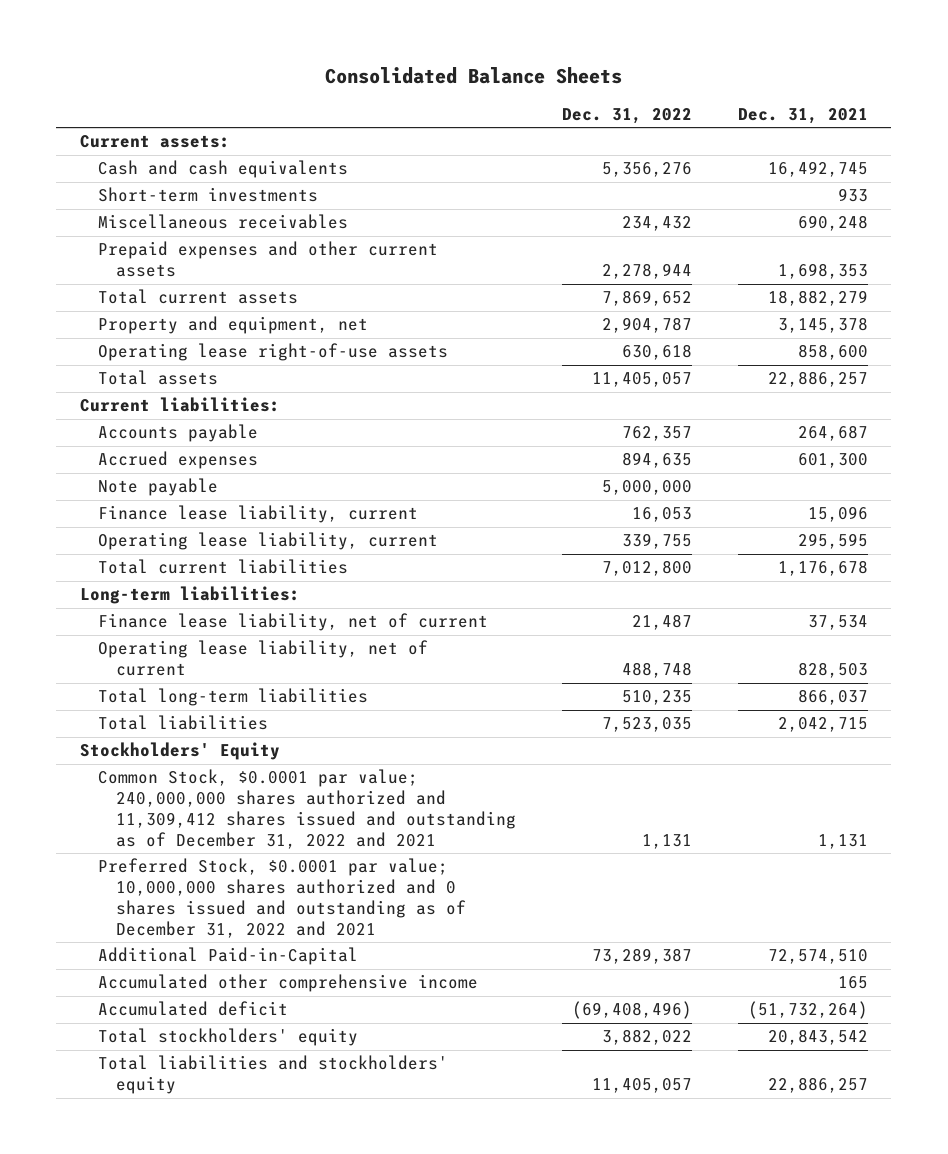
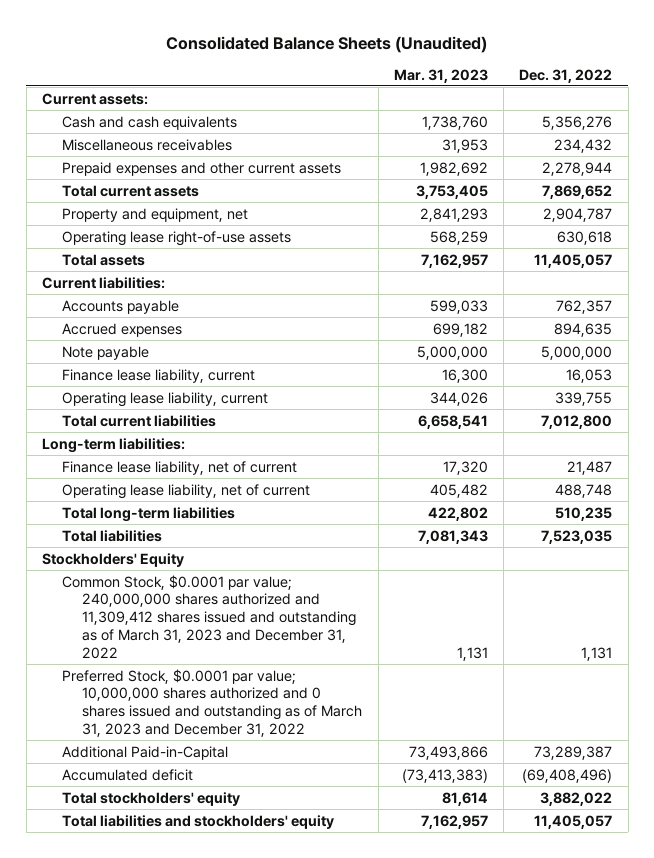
- Consolidated Balance Sheets
+ Consolidated Balance Sheets (Unaudited)
- | Dec. 31, 2022 | Dec. 31, 2021
+ | Mar. 31, 2023 | Dec. 31, 2022
- Short-term investments | | 933
- Common Stock, $0.0001 par value; 240,000,000 shares authorized and 11,309,412 shares issued and outstanding as of December 31, 2022 and 2021 | 1,131 | 1,131
- Preferred Stock, $0.0001 par value; 10,000,000 shares authorized and 0 shares issued and outstanding as of December 31, 2022 and 2021
+ Common Stock, $0.0001 par value; 240,000,000 shares authorized and 11,309,412 shares issued and outstanding as of March 31, 2023 and December 31, 2022 | 1,131 | 1,131
+ Preferred Stock, $0.0001 par value; 10,000,000 shares authorized and 0 shares issued and outstanding as of March 31, 2023 and December 31, 2022
- Accumulated other comprehensive income | | 165

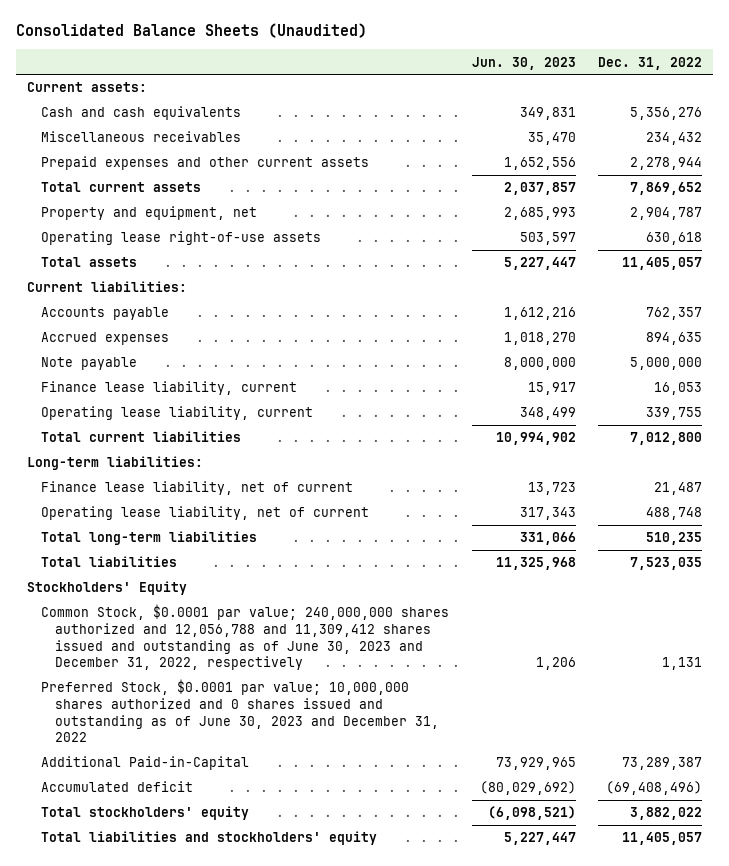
- | Mar. 31, 2023 | Dec. 31, 2022
+ | Jun. 30, 2023 | Dec. 31, 2022
- Common Stock, $0.0001 par value; 240,000,000 shares authorized and 11,309,412 shares issued and outstanding as of March 31, 2023 and December 31, 2022 | 1,131 | 1,131
- Preferred Stock, $0.0001 par value; 10,000,000 shares authorized and 0 shares issued and outstanding as of March 31, 2023 and December 31, 2022
+ Common Stock, $0.0001 par value; 240,000,000 shares authorized and 12,056,788 and 11,309,412 shares issued and outstanding as of June 30, 2023 and December 31, 2022, respectively | 1,206 | 1,131
+ Preferred Stock, $0.0001 par value; 10,000,000 shares authorized and 0 shares issued and outstanding as of June 30, 2023 and December 31, 2022

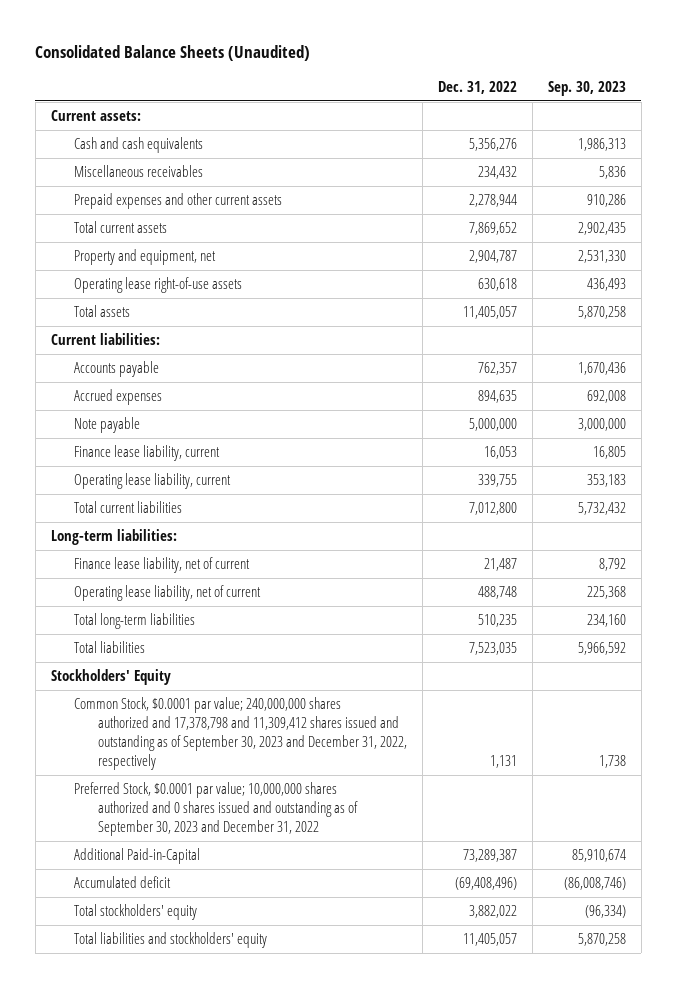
- | Jun. 30, 2023 | Dec. 31, 2022
+ | Dec. 31, 2022 | Sep. 30, 2023
- Common Stock, $0.0001 par value; 240,000,000 shares authorized and 12,056,788 and 11,309,412 shares issued and outstanding as of June 30, 2023 and December 31, 2022, respectively | 1,206 | 1,131
- Preferred Stock, $0.0001 par value; 10,000,000 shares authorized and 0 shares issued and outstanding as of June 30, 2023 and December 31, 2022
+ Common Stock, $0.0001 par value; 240,000,000 shares authorized and 17,378,798 and 11,309,412 shares issued and outstanding as of September 30, 2023 and December 31, 2022, respectively | 1,131 | 1,738
+ Preferred Stock, $0.0001 par value; 10,000,000 shares authorized and 0 shares issued and outstanding as of September 30, 2023 and December 31, 2022

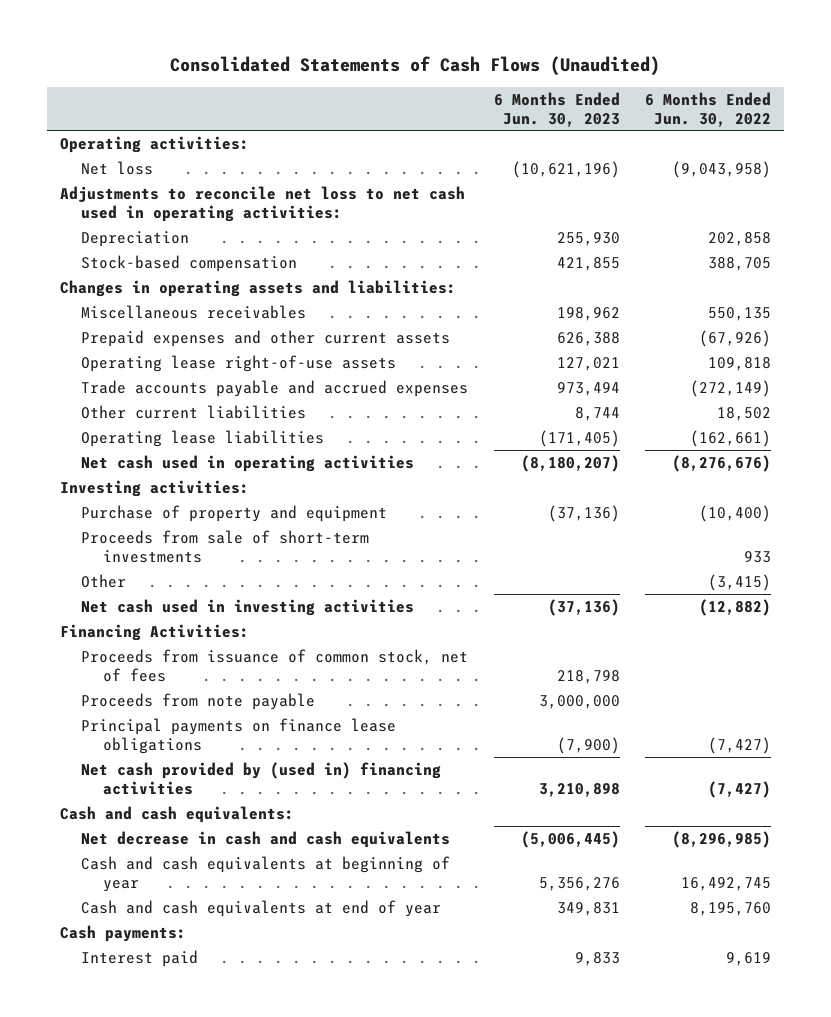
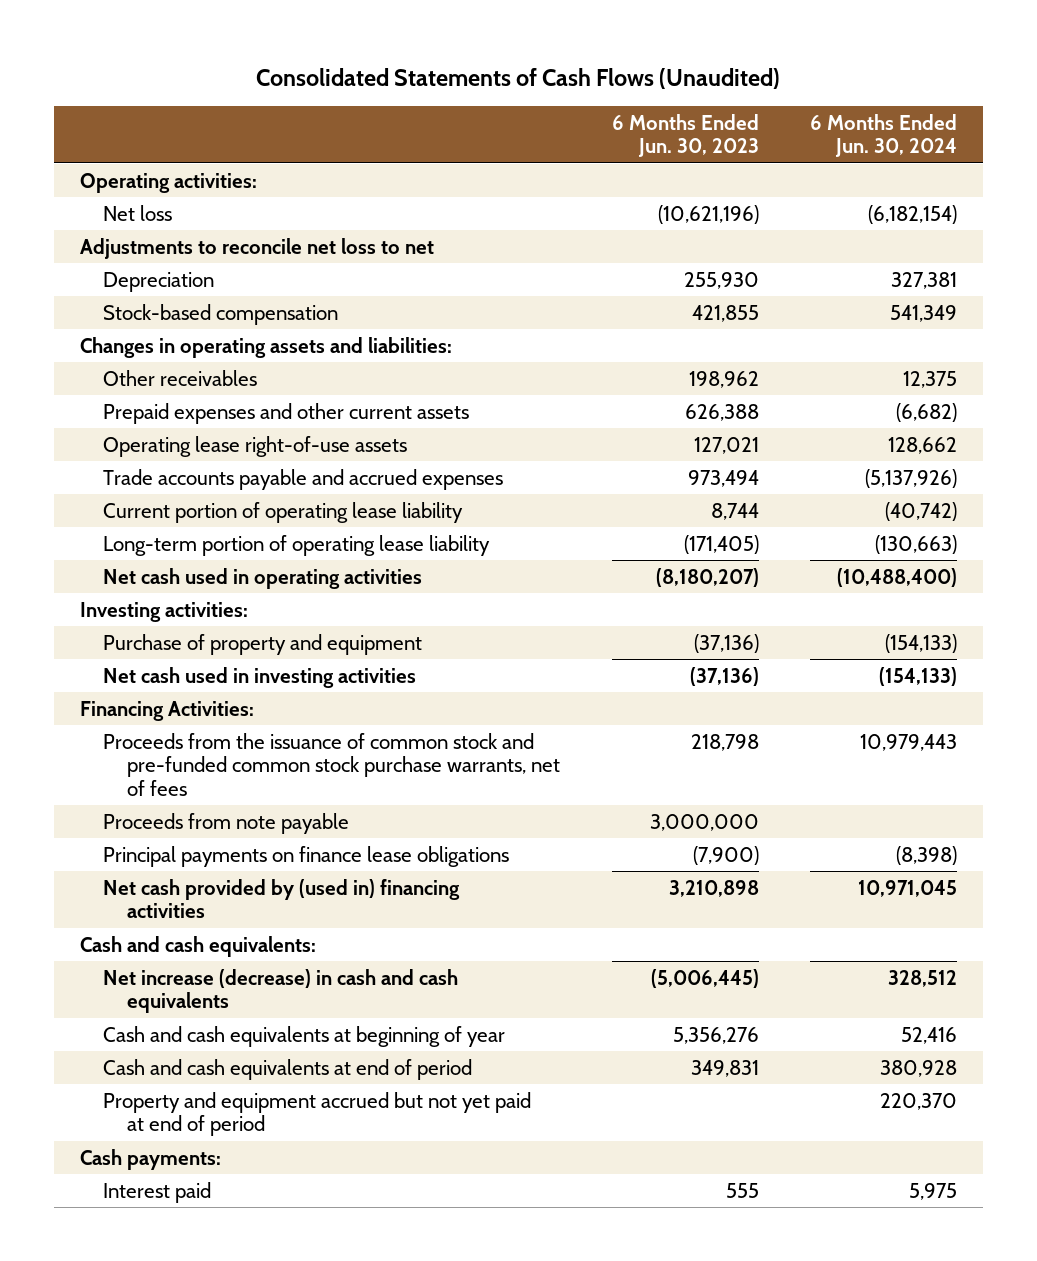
- | 6 Months Ended Jun. 30, 2023 | 6 Months Ended Jun. 30, 2022
+ | 6 Months Ended Jun. 30, 2023 | 6 Months Ended Jun. 30, 2024
- Adjustments to reconcile net loss to net cash used in operating activities:
+ Adjustments to reconcile net loss to net
- Miscellaneous receivables | 198,962 | 550,135
+ Other receivables | 198,962 | 12,375
- Other current liabilities | 8,744 | 18,502
- Operating lease liabilities | (171,405) | (162,661)
+ Current portion of operating lease liability | 8,744 | (40,742)
+ Long-term portion of operating lease liability | (171,405) | (130,663)
- Proceeds from sale of short-term investments | | 933
- Other | | (3,415)
- Proceeds from issuance of common stock, net of fees | 218,798 |
+ Proceeds from the issuance of common stock and pre-funded common stock purchase warrants, net of fees | 218,798 | 10,979,443
- Net decrease in cash and cash equivalents | (5,006,445) | (8,296,985)
+ Net increase (decrease) in cash and cash equivalents | (5,006,445) | 328,512
- Cash and cash equivalents at end of year | 349,831 | 8,195,760
+ Cash and cash equivalents at end of period | 349,831 | 380,928
+ Property and equipment accrued but not yet paid at end of period | | 220,370
- Interest paid | 9,833 | 9,619
+ Interest paid | 555 | 5,975

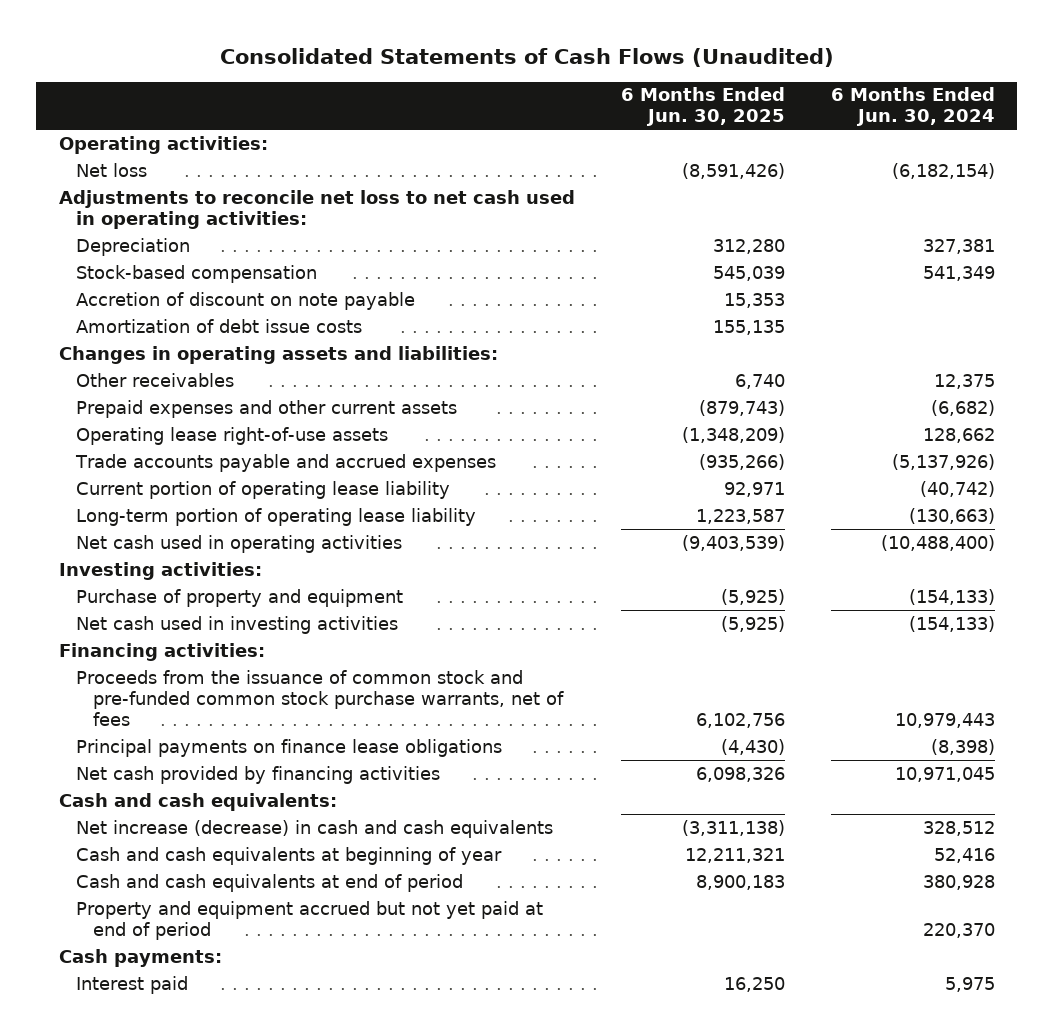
- | 6 Months Ended Jun. 30, 2023 | 6 Months Ended Jun. 30, 2024
+ | 6 Months Ended Jun. 30, 2025 | 6 Months Ended Jun. 30, 2024
- Adjustments to reconcile net loss to net
+ Adjustments to reconcile net loss to net cash used in operating activities:
+ Accretion of discount on note payable | 15,353 |
+ Amortization of debt issue costs | 155,135 |
- Financing Activities:
+ Financing activities:
- Proceeds from note payable | 3,000,000 |
- Net cash provided by (used in) financing activities | 3,210,898 | 10,971,045
+ Net cash provided by financing activities | 6,098,326 | 10,971,045

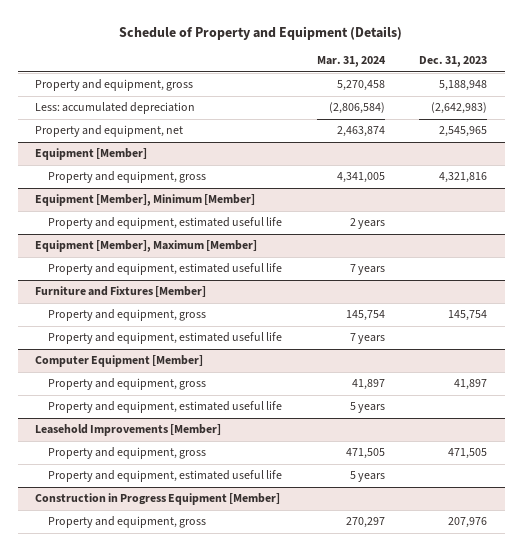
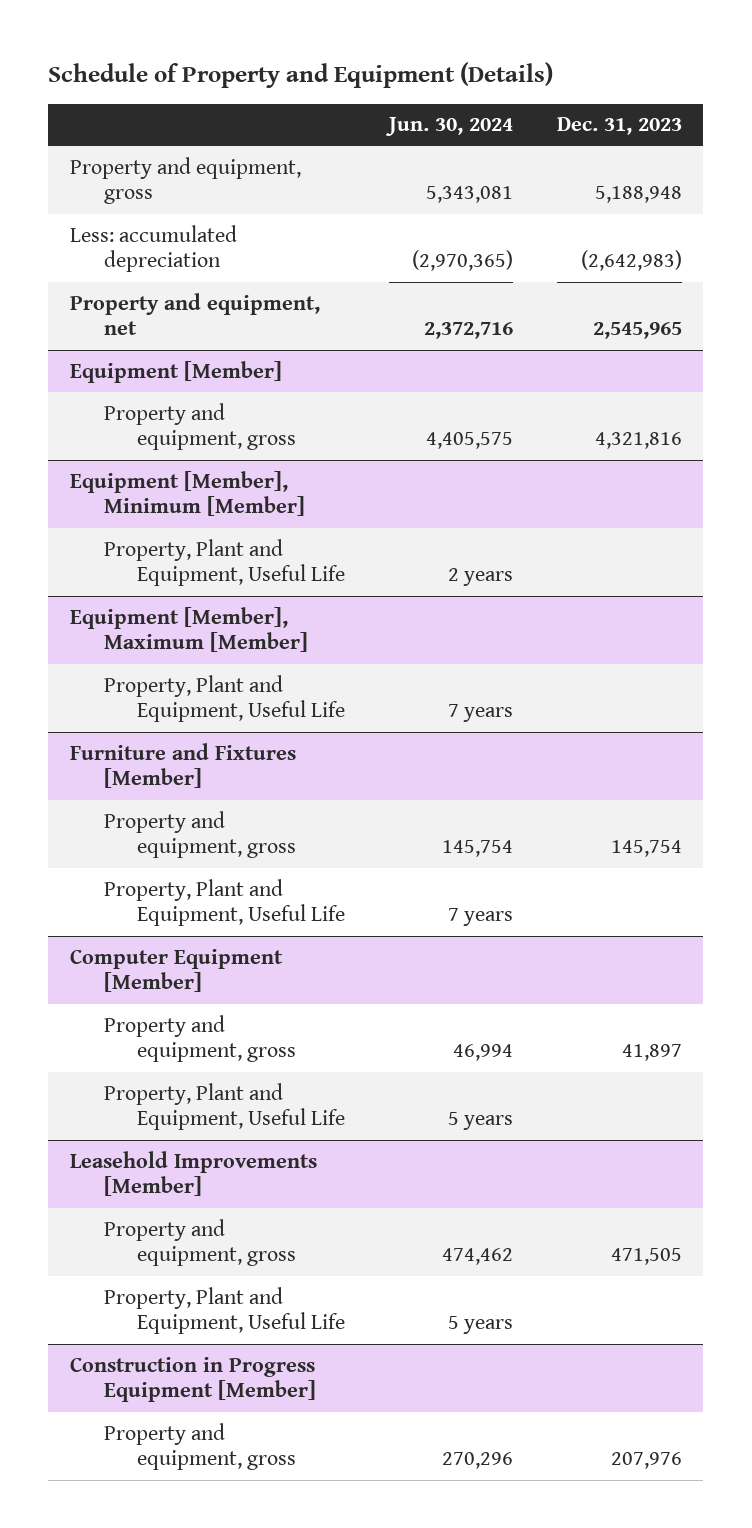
- | Mar. 31, 2024 | Dec. 31, 2023
+ | Jun. 30, 2024 | Dec. 31, 2023
@ Equipment [Member], Minimum [Member]
- Property and equipment, estimated useful life | 2 years |
+ Property, Plant and Equipment, Useful Life | 2 years |
@ Equipment [Member], Maximum [Member]
- Property and equipment, estimated useful life | 7 years |
+ Property, Plant and Equipment, Useful Life | 7 years |
@ Furniture and Fixtures [Member]
- Property and equipment, estimated useful life | 7 years |
+ Property, Plant and Equipment, Useful Life | 7 years |
@ Computer Equipment [Member]
- Property and equipment, estimated useful life | 5 years |
+ Property, Plant and Equipment, Useful Life | 5 years |
@ Leasehold Improvements [Member]
- Property and equipment, estimated useful life | 5 years |
+ Property, Plant and Equipment, Useful Life | 5 years |

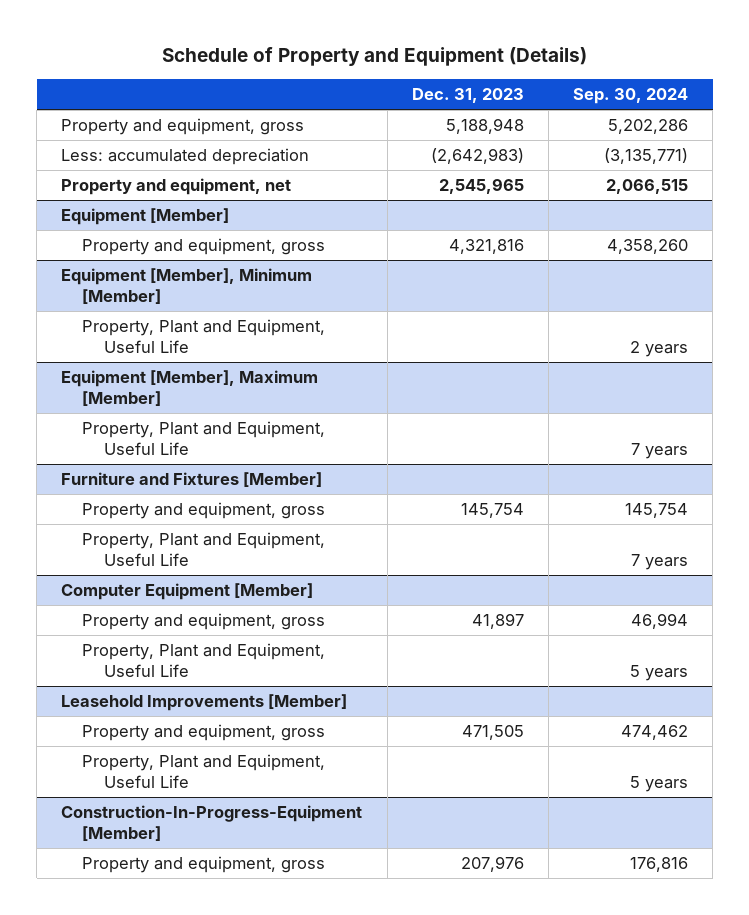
- | Jun. 30, 2024 | Dec. 31, 2023
+ | Dec. 31, 2023 | Sep. 30, 2024
- Construction in Progress Equipment [Member]
+ Construction-In-Progress-Equipment [Member]

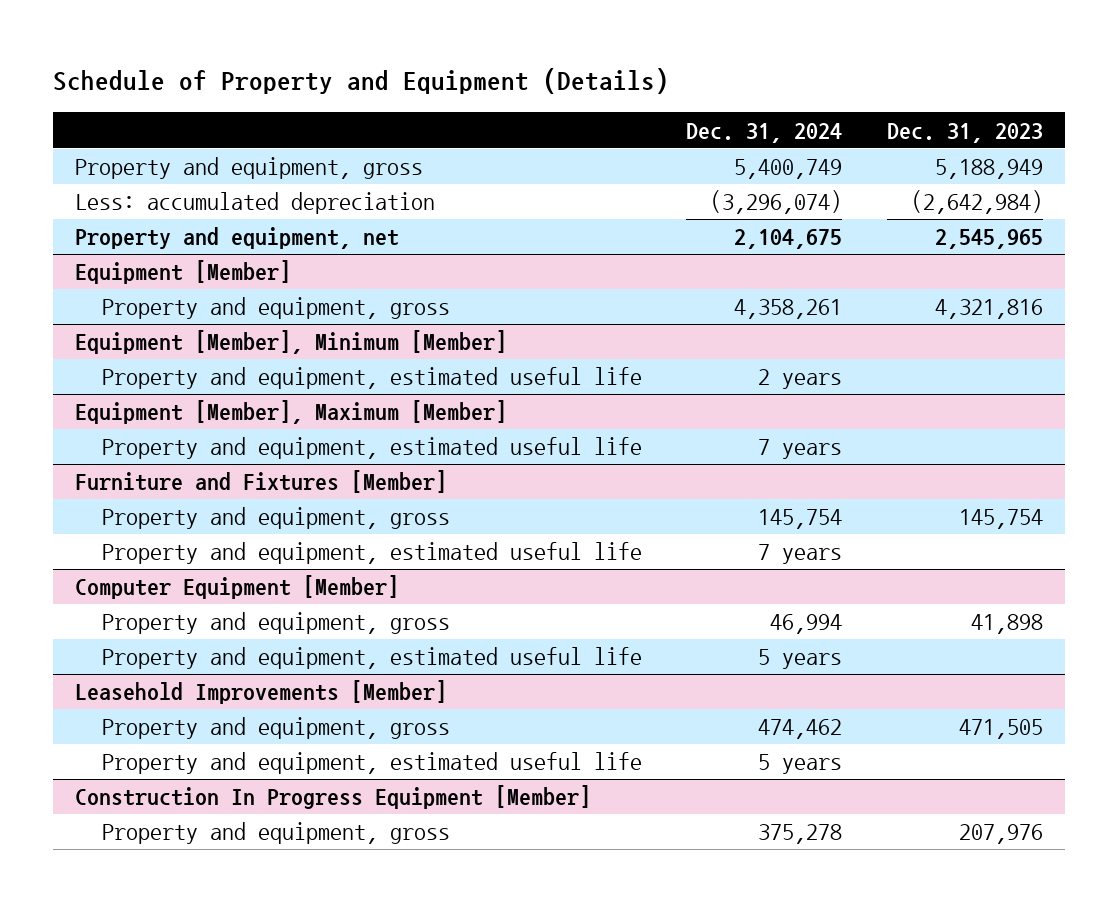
- | Dec. 31, 2023 | Sep. 30, 2024
+ | Dec. 31, 2024 | Dec. 31, 2023
- Property and equipment, gross | 5,188,948 | 5,202,286
- Less: accumulated depreciation | (2,642,983) | (3,135,771)
+ Property and equipment, gross | 5,400,749 | 5,188,949
+ Less: accumulated depreciation | (3,296,074) | (2,642,984)
@ Equipment [Member], Minimum [Member]
- Property, Plant and Equipment, Useful Life | | 2 years
+ Property and equipment, estimated useful life | 2 years |
@ Equipment [Member], Maximum [Member]
- Property, Plant and Equipment, Useful Life | | 7 years
+ Property and equipment, estimated useful life | 7 years |
@ Furniture and Fixtures [Member]
- Property, Plant and Equipment, Useful Life | | 7 years
+ Property and equipment, estimated useful life | 7 years |
@ Computer Equipment [Member]
- Property and equipment, gross | 41,897 | 46,994
- Property, Plant and Equipment, Useful Life | | 5 years
+ Property and equipment, gross | 46,994 | 41,898
+ Property and equipment, estimated useful life | 5 years |
@ Leasehold Improvements [Member]
- Property, Plant and Equipment, Useful Life | | 5 years
- Construction-In-Progress-Equipment [Member]
@ Leasehold Improvements [Member]
+ Property and equipment, estimated useful life | 5 years |
+ Construction In Progress Equipment [Member]

